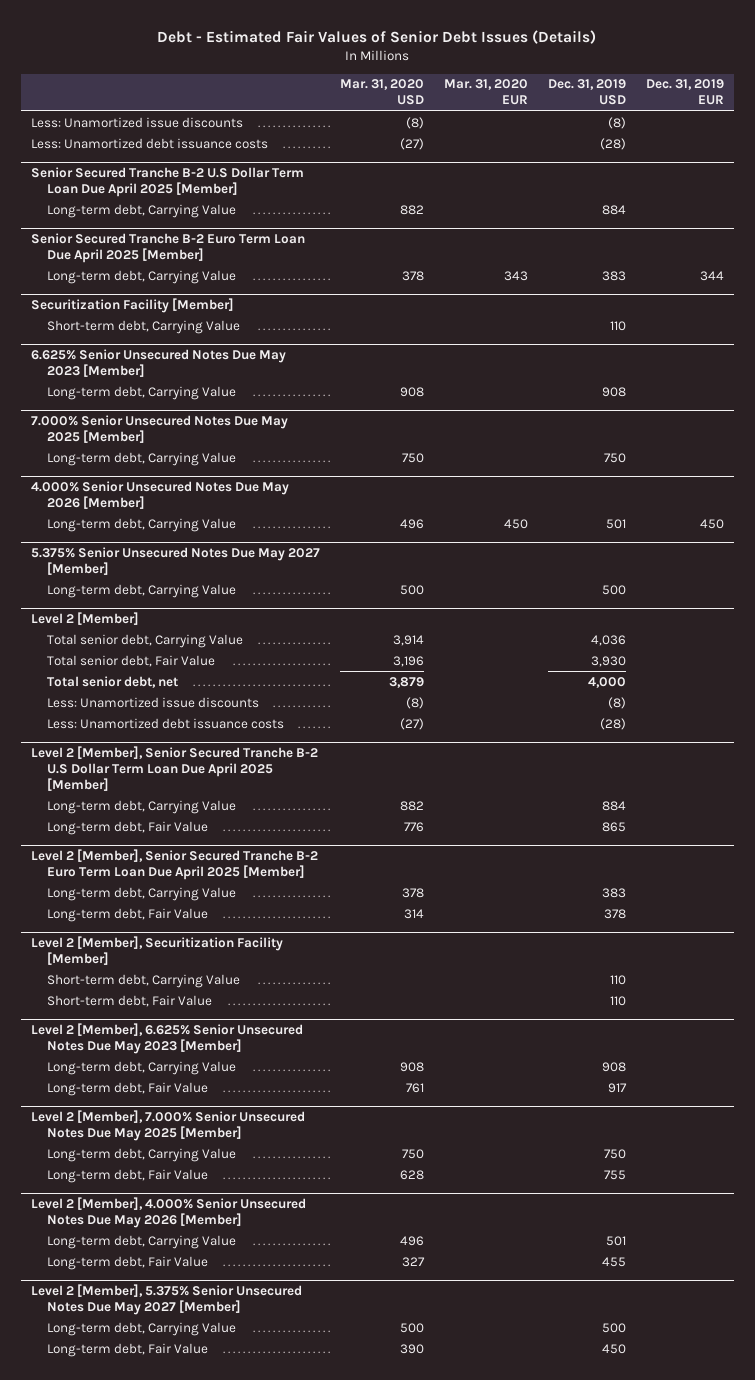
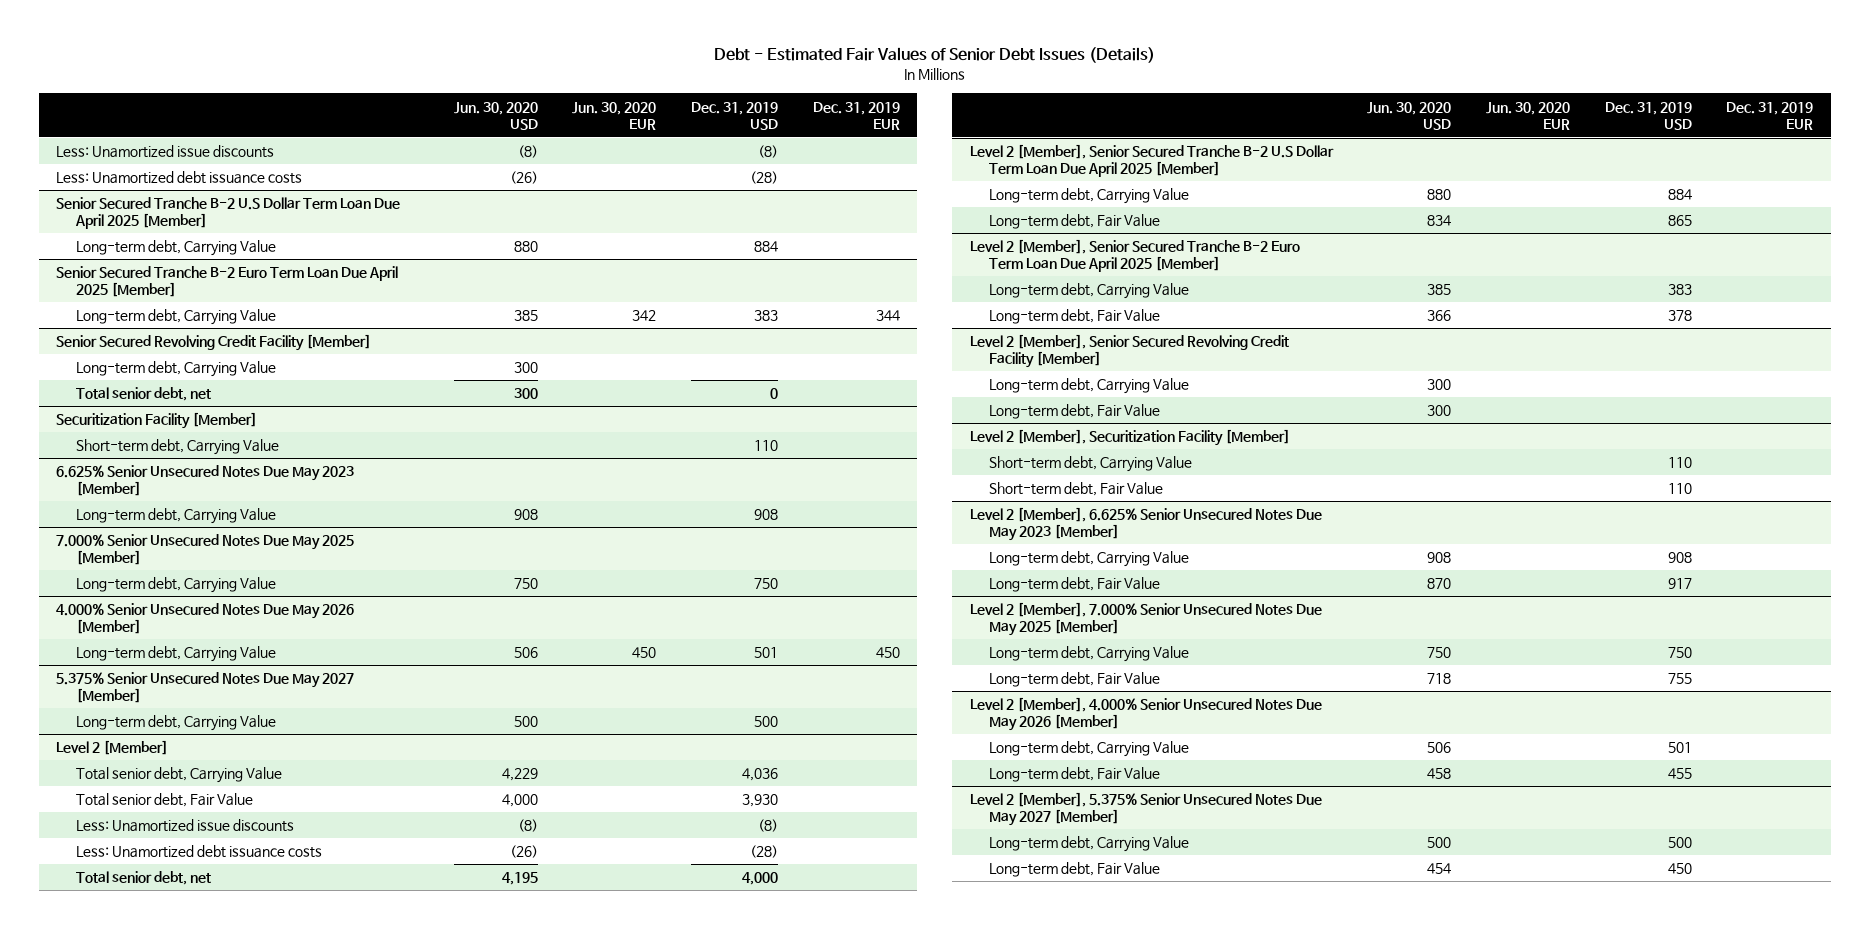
- | Mar. 31, 2020 USD | Mar. 31, 2020 EUR | Dec. 31, 2019 USD | Dec. 31, 2019 EUR
+ | Jun. 30, 2020 USD | Jun. 30, 2020 EUR | Dec. 31, 2019 USD | Dec. 31, 2019 EUR
+ Senior Secured Revolving Credit Facility [Member]
+ Long-term debt, Carrying Value | 300 | | |
+ Total senior debt, net | 300 | | 0 |
@ Level 2 [Member]
moved down: Total senior debt, net | 4,195 | | 4,000 |
+ Level 2 [Member], Senior Secured Revolving Credit Facility [Member]
+ Long-term debt, Carrying Value | 300 | | |
+ Long-term debt, Fair Value | 300 | | |

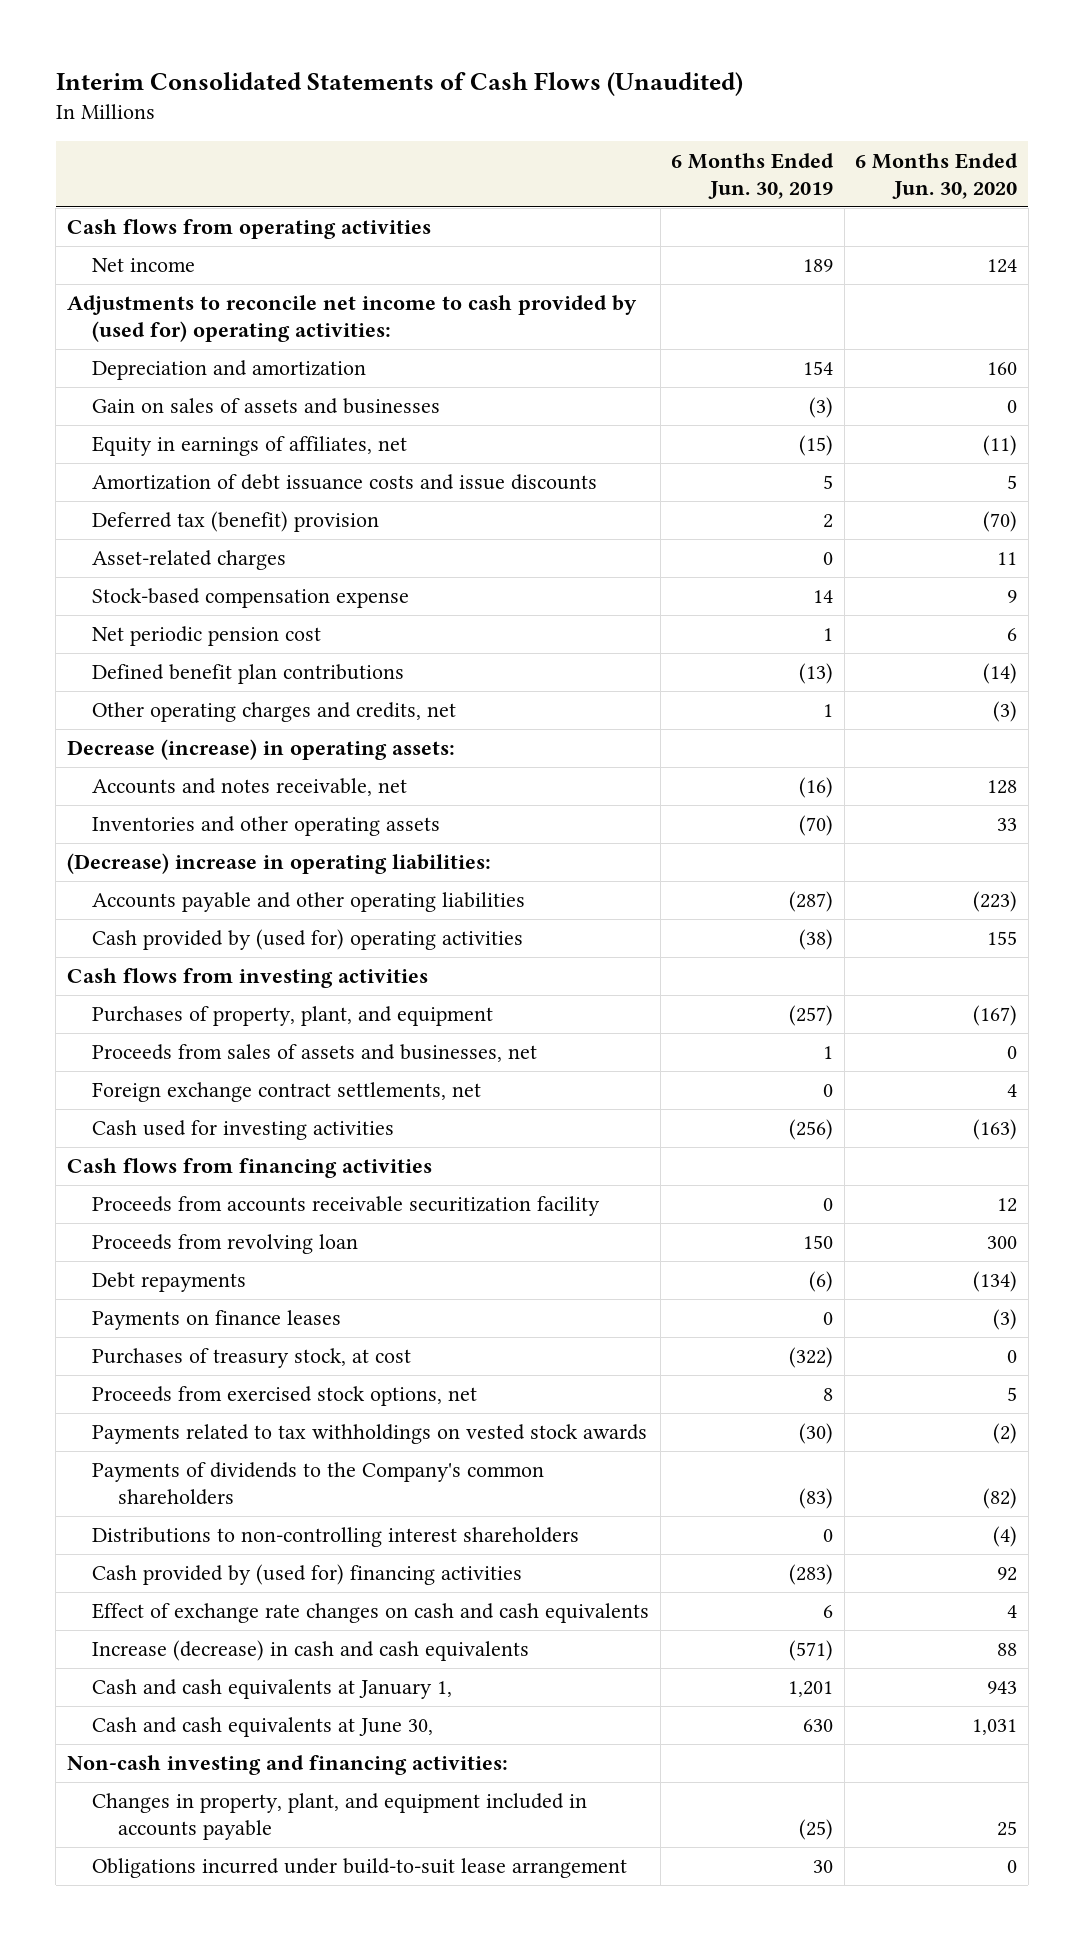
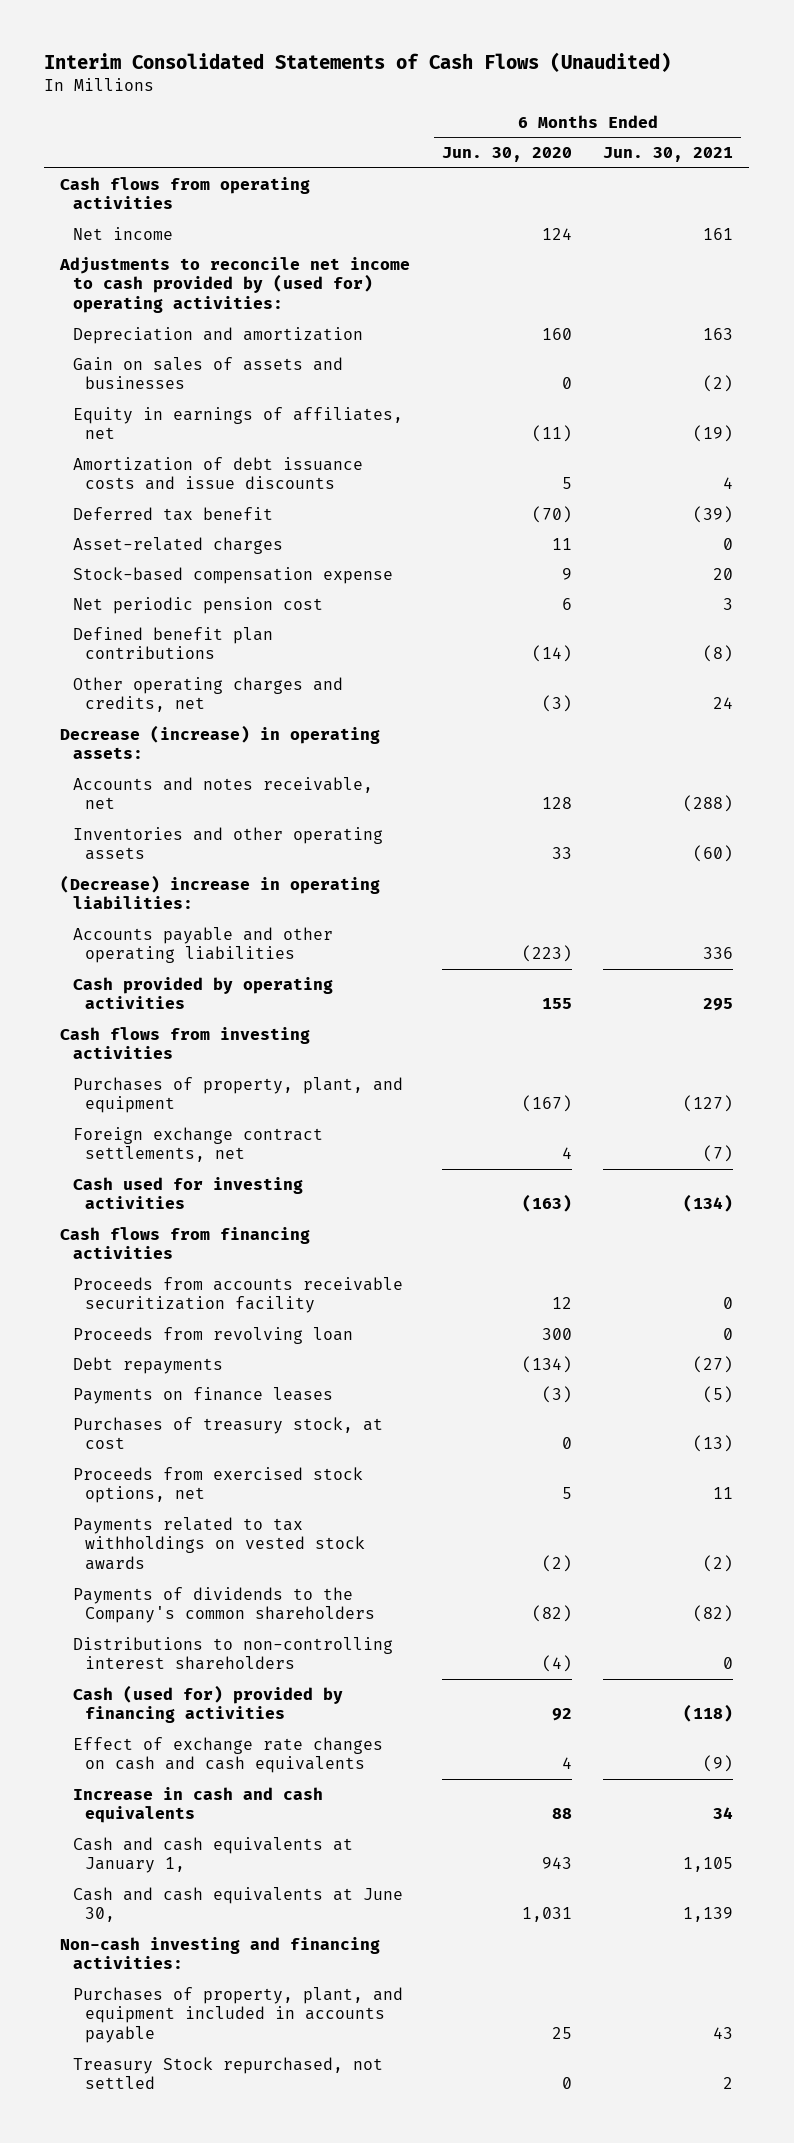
- | 6 Months Ended Jun. 30, 2019 | 6 Months Ended Jun. 30, 2020
+ | 6 Months Ended Jun. 30, 2020 | 6 Months Ended Jun. 30, 2021
- Deferred tax (benefit) provision | 2 | (70)
+ Deferred tax benefit | (70) | (39)
- Cash provided by (used for) operating activities | (38) | 155
+ Cash provided by operating activities | 155 | 295
- Proceeds from sales of assets and businesses, net | 1 | 0
- Cash provided by (used for) financing activities | (283) | 92
+ Cash (used for) provided by financing activities | 92 | (118)
- Increase (decrease) in cash and cash equivalents | (571) | 88
+ Increase in cash and cash equivalents | 88 | 34
- Changes in property, plant, and equipment included in accounts payable | (25) | 25
- Obligations incurred under build-to-suit lease arrangement | 30 | 0
+ Purchases of property, plant, and equipment included in accounts payable | 25 | 43
+ Treasury Stock repurchased, not settled | 0 | 2

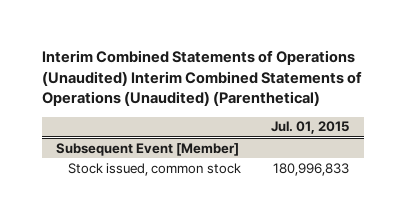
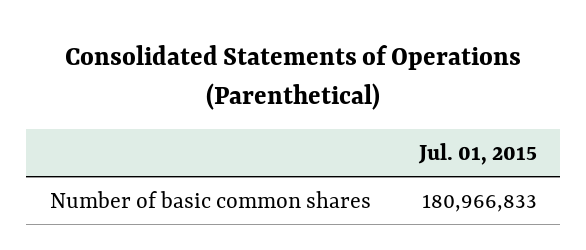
- Interim Combined Statements of Operations (Unaudited) Interim Combined Statements of Operations (Unaudited) (Parenthetical)
+ Consolidated Statements of Operations (Parenthetical)
- Subsequent Event [Member]
- Stock issued, common stock | 180,996,833
+ Number of basic common shares | 180,966,833

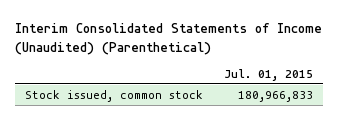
- Consolidated Statements of Operations (Parenthetical)
+ Interim Consolidated Statements of Income (Unaudited) (Parenthetical)
- Number of basic common shares | 180,966,833
+ Stock issued, common stock | 180,966,833

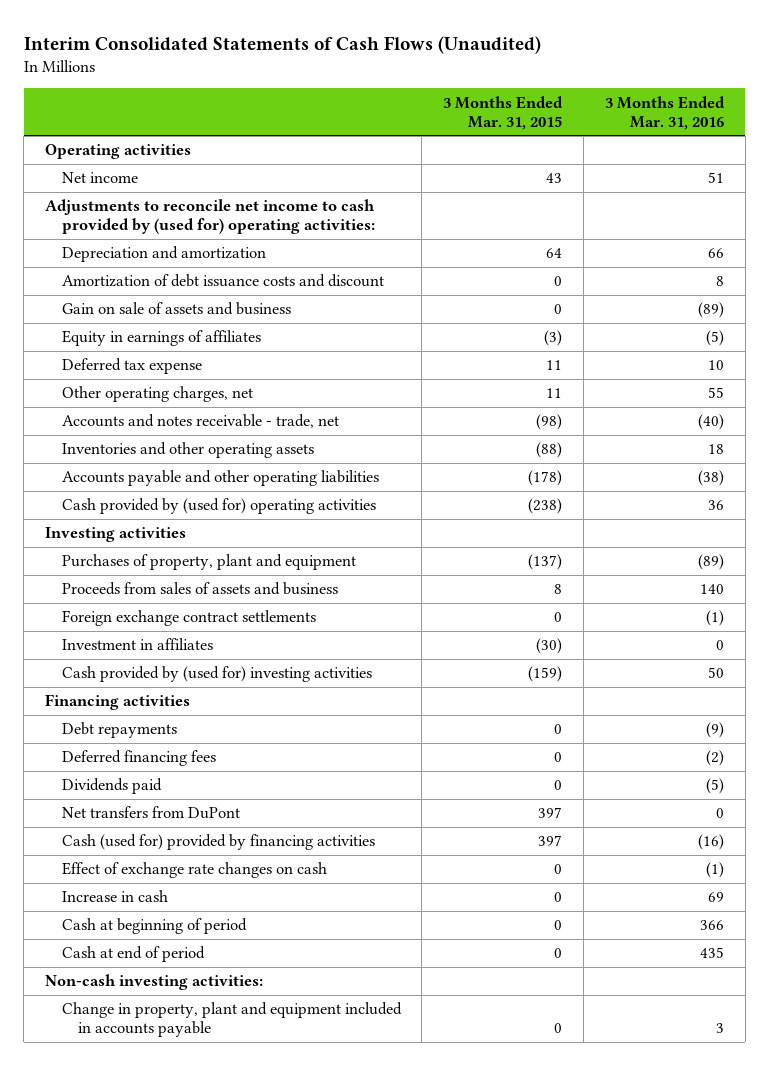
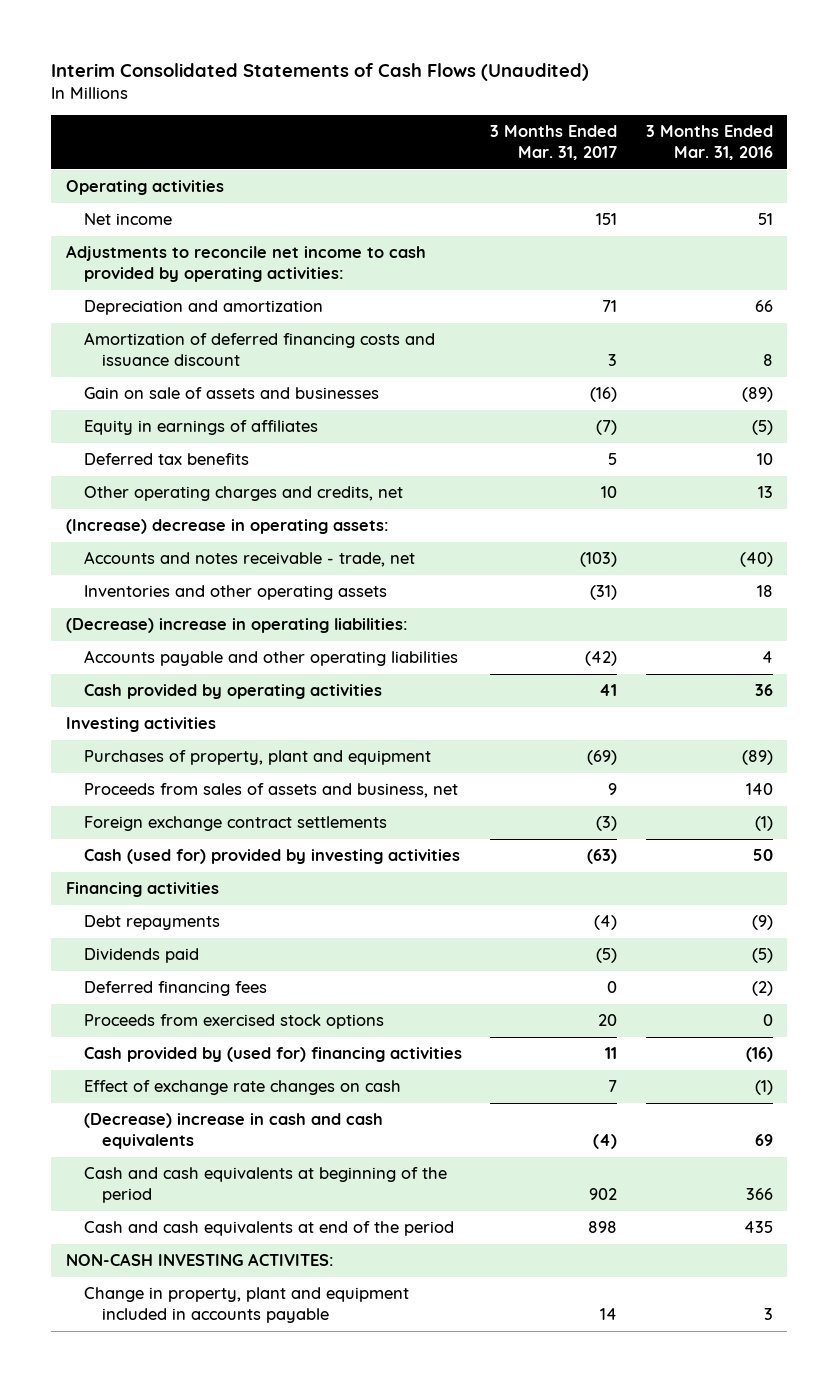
- | 3 Months Ended Mar. 31, 2015 | 3 Months Ended Mar. 31, 2016
+ | 3 Months Ended Mar. 31, 2017 | 3 Months Ended Mar. 31, 2016
- Adjustments to reconcile net income to cash provided by (used for) operating activities:
+ Adjustments to reconcile net income to cash provided by operating activities:
- Amortization of debt issuance costs and discount | 0 | 8
- Gain on sale of assets and business | 0 | (89)
+ Amortization of deferred financing costs and issuance discount | 3 | 8
+ Gain on sale of assets and businesses | (16) | (89)
- Deferred tax expense | 11 | 10
- Other operating charges, net | 11 | 55
+ Deferred tax benefits | 5 | 10
+ Other operating charges and credits, net | 10 | 13
+ (Increase) decrease in operating assets:
- Accounts payable and other operating liabilities | (178) | (38)
- Cash provided by (used for) operating activities | (238) | 36
+ (Decrease) increase in operating liabilities:
+ Accounts payable and other operating liabilities | (42) | 4
+ Cash provided by operating activities | 41 | 36
- Proceeds from sales of assets and business | 8 | 140
+ Proceeds from sales of assets and business, net | 9 | 140
- Investment in affiliates | (30) | 0
- Cash provided by (used for) investing activities | (159) | 50
+ Cash (used for) provided by investing activities | (63) | 50
- Net transfers from DuPont | 397 | 0
- Cash (used for) provided by financing activities | 397 | (16)
moved down: Deferred financing fees | 0 | (2)
+ Proceeds from exercised stock options | 20 | 0
+ Cash provided by (used for) financing activities | 11 | (16)
- Increase in cash | 0 | 69
- Cash at beginning of period | 0 | 366
- Cash at end of period | 0 | 435
- Non-cash investing activities:
+ (Decrease) increase in cash and cash equivalents | (4) | 69
+ Cash and cash equivalents at beginning of the period | 902 | 366
+ Cash and cash equivalents at end of the period | 898 | 435
+ NON-CASH INVESTING ACTIVITES:

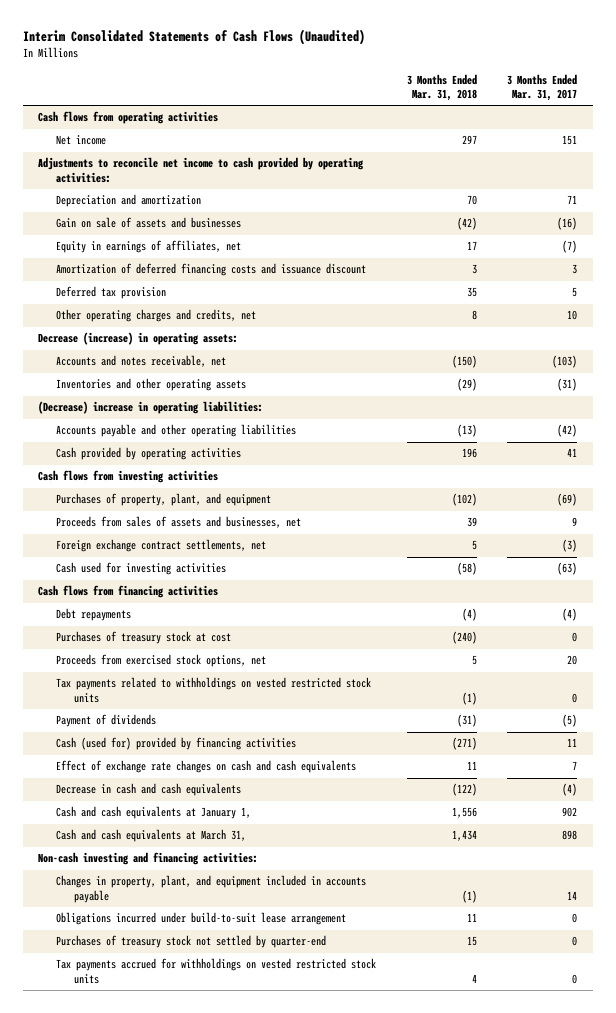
- | 3 Months Ended Mar. 31, 2017 | 3 Months Ended Mar. 31, 2016
+ | 3 Months Ended Mar. 31, 2018 | 3 Months Ended Mar. 31, 2017
- Operating activities
+ Cash flows from operating activities
- Equity in earnings of affiliates | (7) | (5)
- Deferred tax benefits | 5 | 10
+ Equity in earnings of affiliates, net | 17 | (7)
moved down: Amortization of deferred financing costs and issuance discount | 3 | 3
+ Deferred tax provision | 35 | 5
- (Increase) decrease in operating assets:
- Accounts and notes receivable - trade, net | (103) | (40)
+ Decrease (increase) in operating assets:
+ Accounts and notes receivable, net | (150) | (103)
- Investing activities
- Purchases of property, plant and equipment | (69) | (89)
- Proceeds from sales of assets and business, net | 9 | 140
- Foreign exchange contract settlements | (3) | (1)
- Cash (used for) provided by investing activities | (63) | 50
- Financing activities
+ Cash flows from investing activities
+ Purchases of property, plant, and equipment | (102) | (69)
+ Proceeds from sales of assets and businesses, net | 39 | 9
+ Foreign exchange contract settlements, net | 5 | (3)
+ Cash used for investing activities | (58) | (63)
+ Cash flows from financing activities
- Dividends paid | (5) | (5)
- Deferred financing fees | 0 | (2)
- Proceeds from exercised stock options | 20 | 0
- Cash provided by (used for) financing activities | 11 | (16)
- Effect of exchange rate changes on cash | 7 | (1)
- (Decrease) increase in cash and cash equivalents | (4) | 69
- Cash and cash equivalents at beginning of the period | 902 | 366
- Cash and cash equivalents at end of the period | 898 | 435
- NON-CASH INVESTING ACTIVITES:
- Change in property, plant and equipment included in accounts payable | 14 | 3
+ Purchases of treasury stock at cost | (240) | 0
+ Proceeds from exercised stock options, net | 5 | 20
+ Tax payments related to withholdings on vested restricted stock units | (1) | 0
+ Payment of dividends | (31) | (5)
+ Cash (used for) provided by financing activities | (271) | 11
+ Effect of exchange rate changes on cash and cash equivalents | 11 | 7
+ Decrease in cash and cash equivalents | (122) | (4)
+ Cash and cash equivalents at January 1, | 1,556 | 902
+ Cash and cash equivalents at March 31, | 1,434 | 898
+ Non-cash investing and financing activities:
+ Changes in property, plant, and equipment included in accounts payable | (1) | 14
+ Obligations incurred under build-to-suit lease arrangement | 11 | 0
+ Purchases of treasury stock not settled by quarter-end | 15 | 0
+ Tax payments accrued for withholdings on vested restricted stock units | 4 | 0

